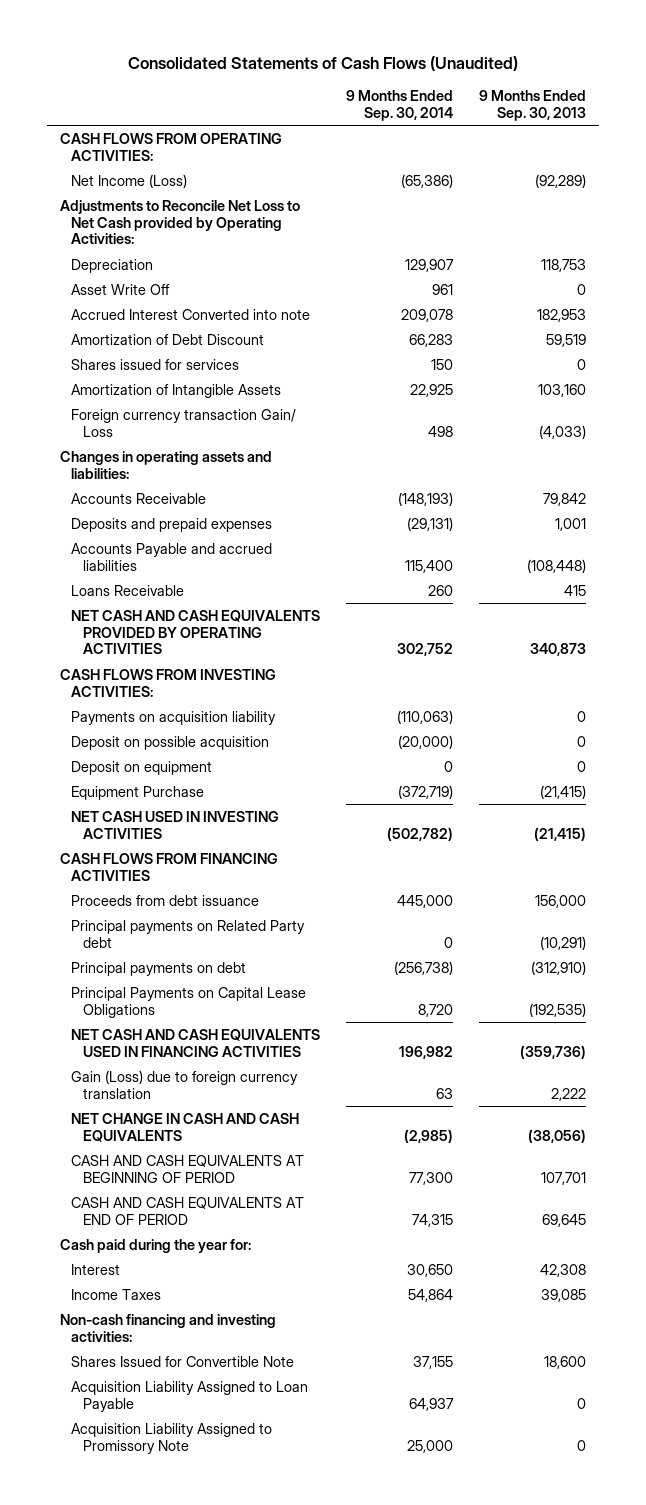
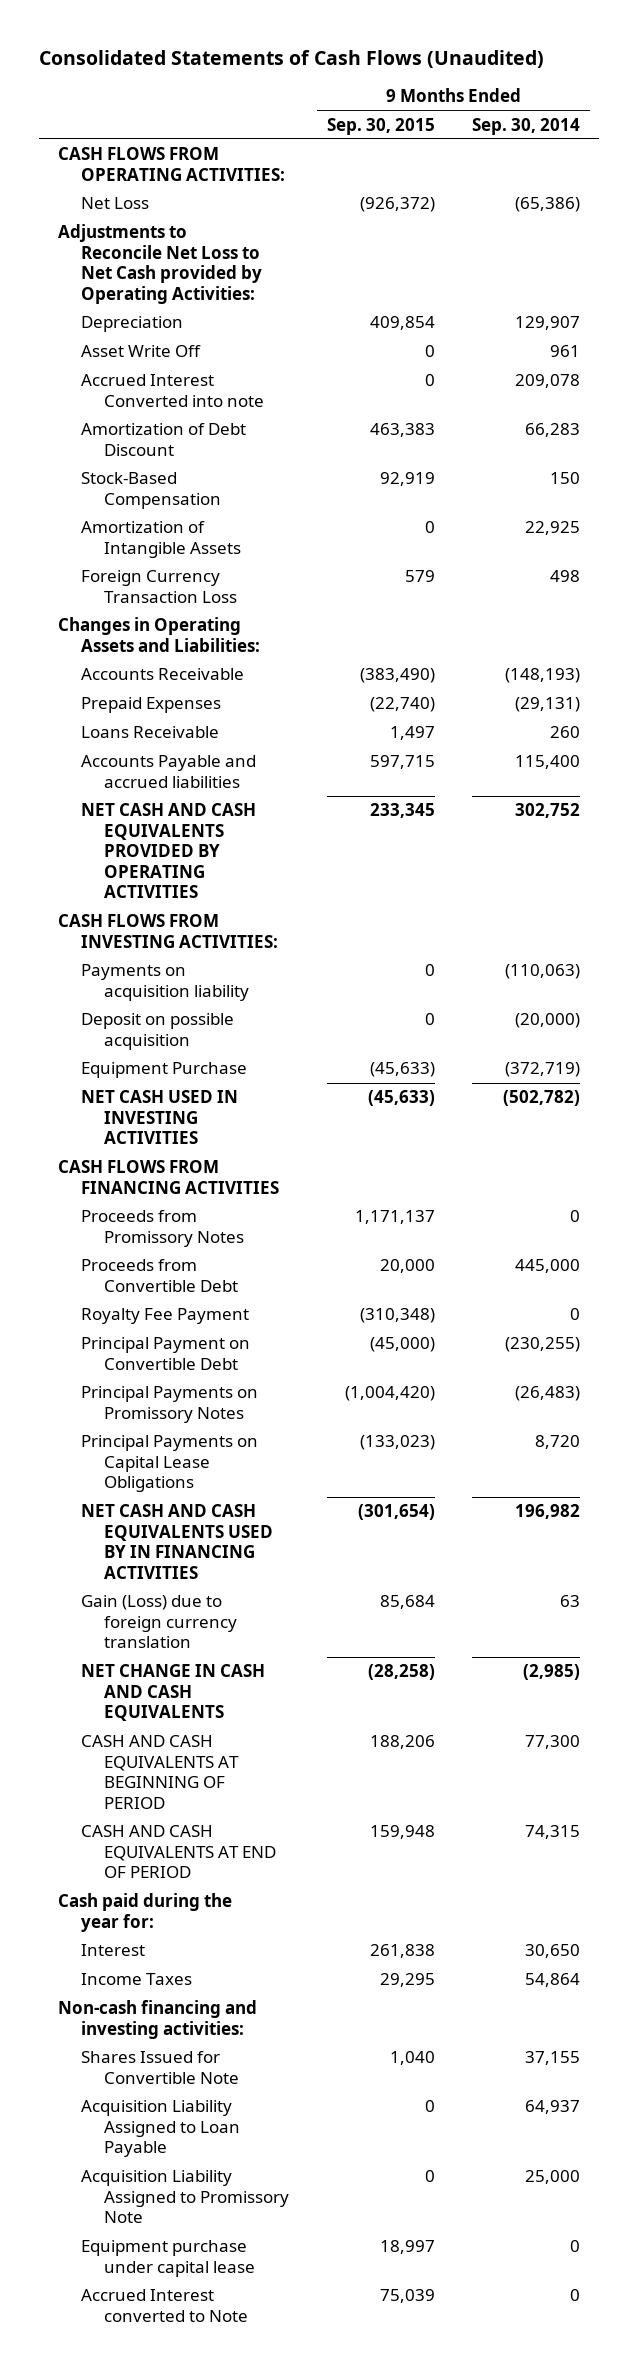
- | 9 Months Ended Sep. 30, 2014 | 9 Months Ended Sep. 30, 2013
+ | 9 Months Ended Sep. 30, 2015 | 9 Months Ended Sep. 30, 2014
- Net Income (Loss) | (65,386) | (92,289)
+ Net Loss | (926,372) | (65,386)
- Shares issued for services | 150 | 0
+ Stock-Based Compensation | 92,919 | 150
- Foreign currency transaction Gain/ Loss | 498 | (4,033)
- Changes in operating assets and liabilities:
+ Foreign Currency Transaction Loss | 579 | 498
+ Changes in Operating Assets and Liabilities:
- Deposits and prepaid expenses | (29,131) | 1,001
+ Prepaid Expenses | (22,740) | (29,131)
moved down: Accounts Payable and accrued liabilities | 597,715 | 115,400
- Deposit on equipment | 0 | 0
- Proceeds from debt issuance | 445,000 | 156,000
- Principal payments on Related Party debt | 0 | (10,291)
- Principal payments on debt | (256,738) | (312,910)
+ Proceeds from Promissory Notes | 1,171,137 | 0
+ Proceeds from Convertible Debt | 20,000 | 445,000
+ Royalty Fee Payment | (310,348) | 0
+ Principal Payment on Convertible Debt | (45,000) | (230,255)
+ Principal Payments on Promissory Notes | (1,004,420) | (26,483)
- NET CASH AND CASH EQUIVALENTS USED IN FINANCING ACTIVITIES | 196,982 | (359,736)
+ NET CASH AND CASH EQUIVALENTS USED BY IN FINANCING ACTIVITIES | (301,654) | 196,982
+ Equipment purchase under capital lease | 18,997 | 0
+ Accrued Interest converted to Note | 75,039 | 0

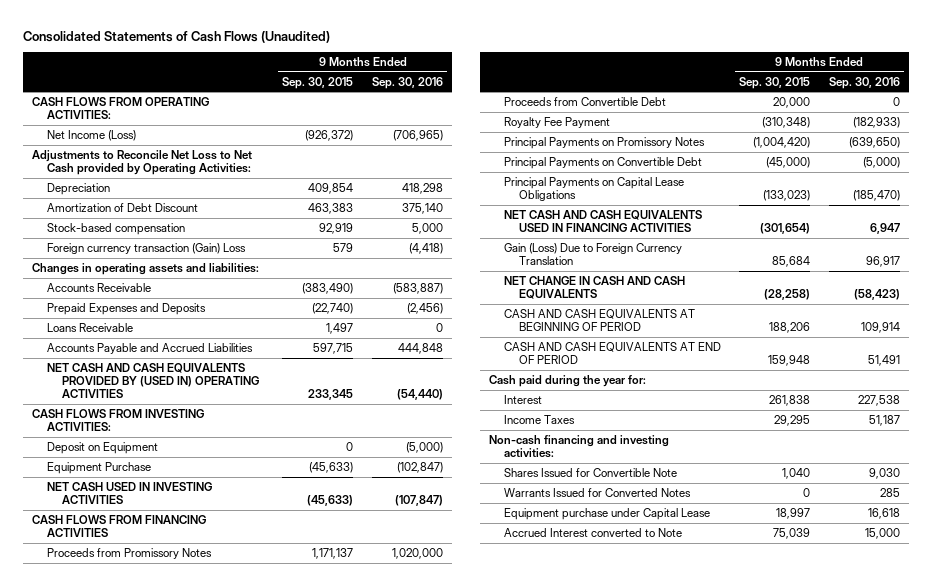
- | 9 Months Ended Sep. 30, 2015 | 9 Months Ended Sep. 30, 2014
+ | 9 Months Ended Sep. 30, 2015 | 9 Months Ended Sep. 30, 2016
- Net Loss | (926,372) | (65,386)
+ Net Income (Loss) | (926,372) | (706,965)
- Asset Write Off | 0 | 961
- Accrued Interest Converted into note | 0 | 209,078
- Stock-Based Compensation | 92,919 | 150
- Amortization of Intangible Assets | 0 | 22,925
- Foreign Currency Transaction Loss | 579 | 498
- Changes in Operating Assets and Liabilities:
+ Stock-based compensation | 92,919 | 5,000
+ Foreign currency transaction (Gain) Loss | 579 | (4,418)
+ Changes in operating assets and liabilities:
- Prepaid Expenses | (22,740) | (29,131)
+ Prepaid Expenses and Deposits | (22,740) | (2,456)
- Accounts Payable and accrued liabilities | 597,715 | 115,400
- NET CASH AND CASH EQUIVALENTS PROVIDED BY OPERATING ACTIVITIES | 233,345 | 302,752
+ Accounts Payable and Accrued Liabilities | 597,715 | 444,848
+ NET CASH AND CASH EQUIVALENTS PROVIDED BY (USED IN) OPERATING ACTIVITIES | 233,345 | (54,440)
- Payments on acquisition liability | 0 | (110,063)
- Deposit on possible acquisition | 0 | (20,000)
+ Deposit on Equipment | 0 | (5,000)
- Principal Payment on Convertible Debt | (45,000) | (230,255)
+ Principal Payments on Convertible Debt | (45,000) | (5,000)
- NET CASH AND CASH EQUIVALENTS USED BY IN FINANCING ACTIVITIES | (301,654) | 196,982
- Gain (Loss) due to foreign currency translation | 85,684 | 63
+ NET CASH AND CASH EQUIVALENTS USED IN FINANCING ACTIVITIES | (301,654) | 6,947
+ Gain (Loss) Due to Foreign Currency Translation | 85,684 | 96,917
- Acquisition Liability Assigned to Loan Payable | 0 | 64,937
- Acquisition Liability Assigned to Promissory Note | 0 | 25,000
- Equipment purchase under capital lease | 18,997 | 0
+ Warrants Issued for Converted Notes | 0 | 285
+ Equipment purchase under Capital Lease | 18,997 | 16,618

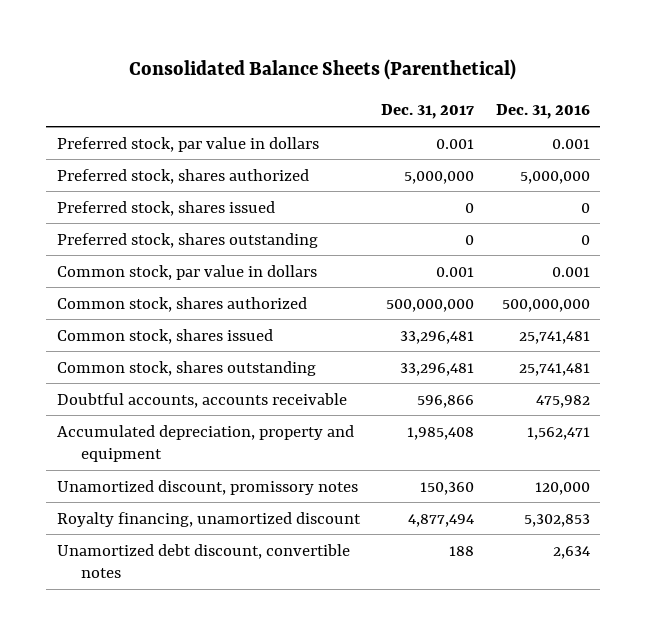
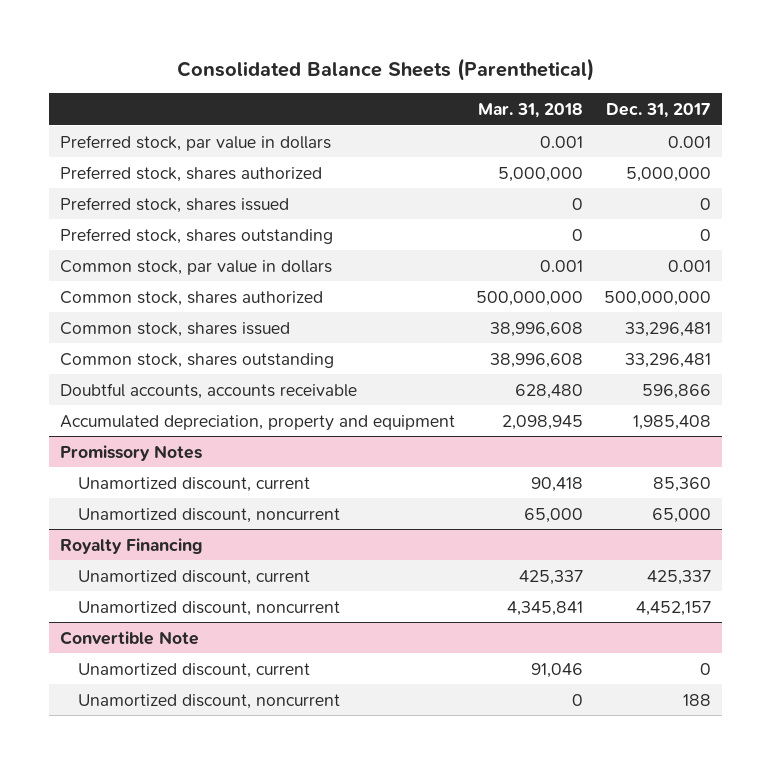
- | Dec. 31, 2017 | Dec. 31, 2016
+ | Mar. 31, 2018 | Dec. 31, 2017
- Unamortized discount, promissory notes | 150,360 | 120,000
- Royalty financing, unamortized discount | 4,877,494 | 5,302,853
- Unamortized debt discount, convertible notes | 188 | 2,634
+ Promissory Notes
+ Unamortized discount, current | 90,418 | 85,360
+ Unamortized discount, noncurrent | 65,000 | 65,000
+ Royalty Financing
+ Unamortized discount, current | 425,337 | 425,337
+ Unamortized discount, noncurrent | 4,345,841 | 4,452,157
+ Convertible Note
+ Unamortized discount, current | 91,046 | 0
+ Unamortized discount, noncurrent | 0 | 188

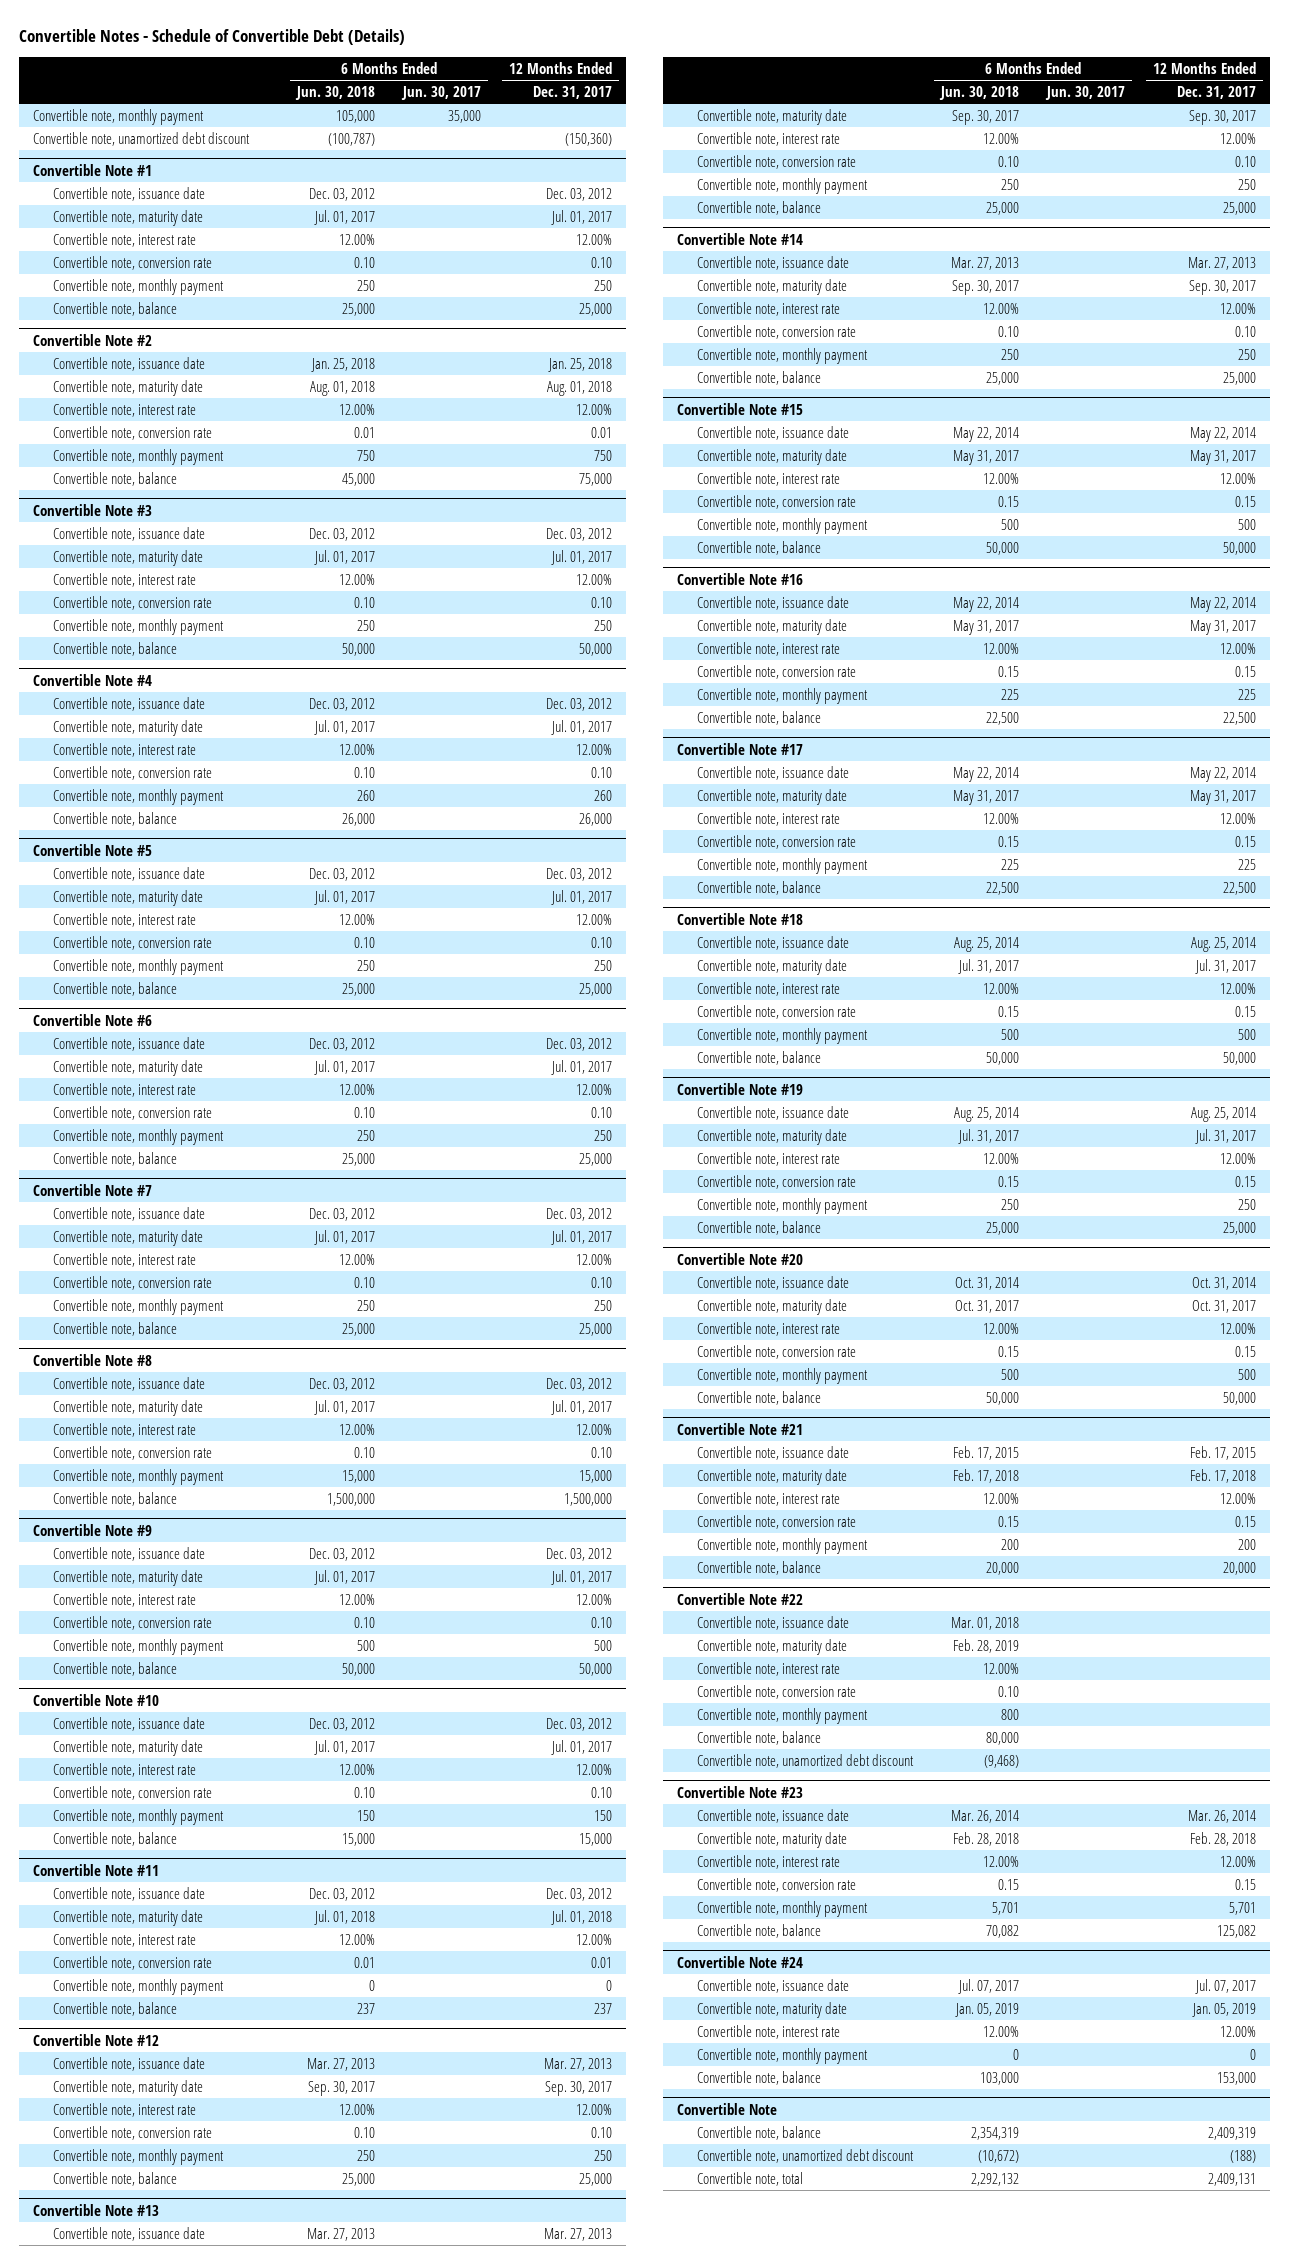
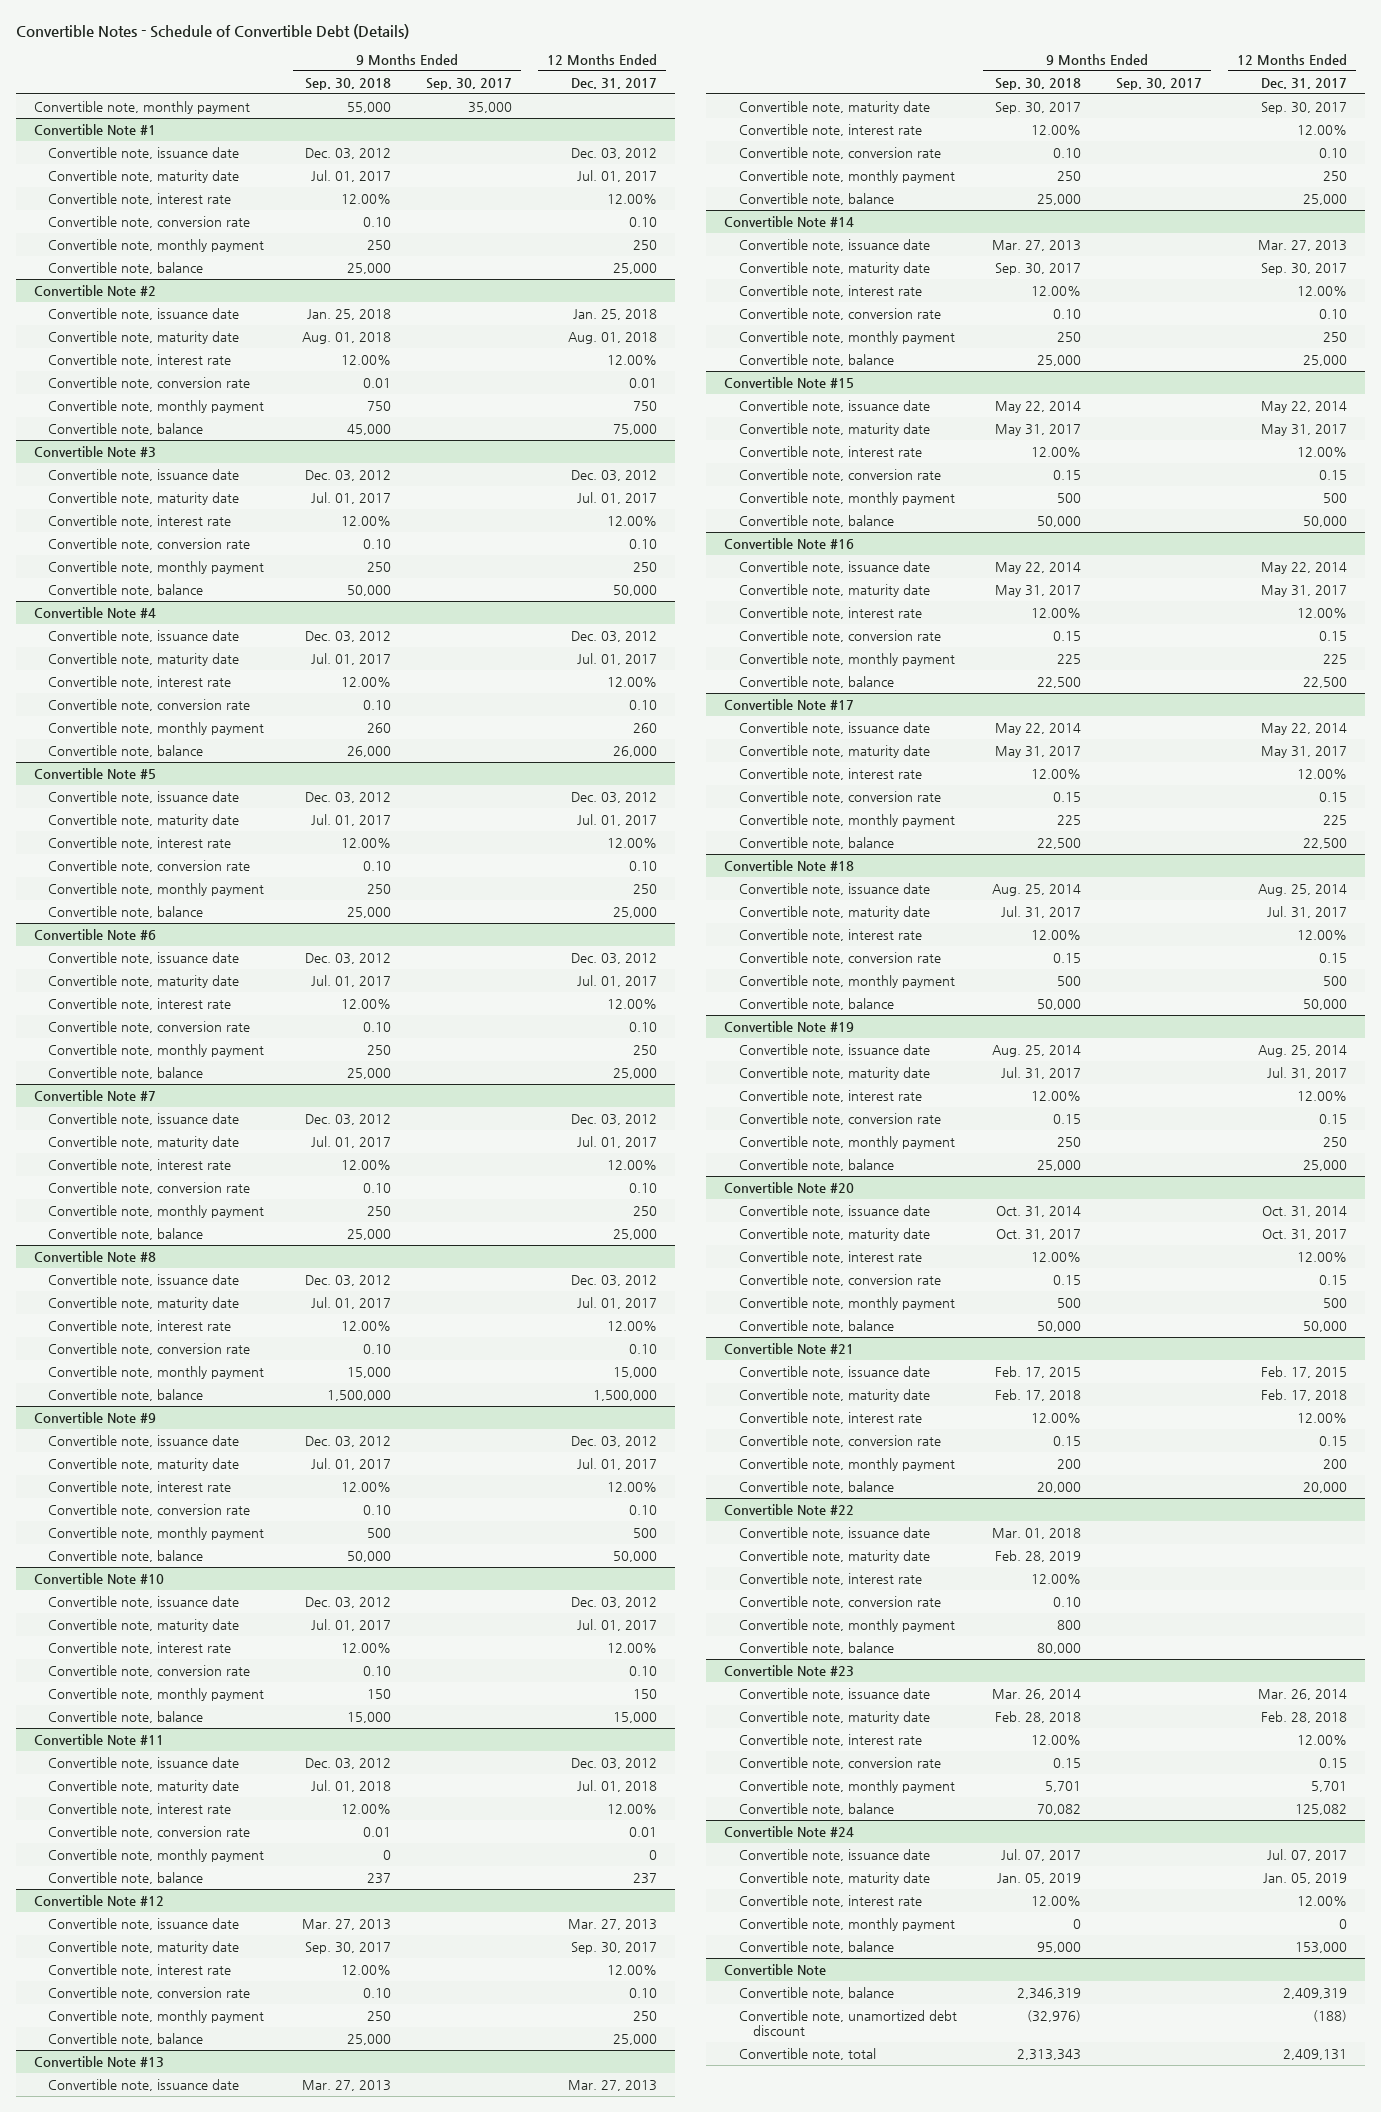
- | 6 Months Ended Jun. 30, 2018 | 6 Months Ended Jun. 30, 2017 | 12 Months Ended Dec. 31, 2017
+ | 9 Months Ended Sep. 30, 2018 | 9 Months Ended Sep. 30, 2017 | 12 Months Ended Dec. 31, 2017
- Convertible note, unamortized debt discount | (100,787) | | (150,360)
@ Convertible Note #22
- Convertible note, unamortized debt discount | (9,468) | |

